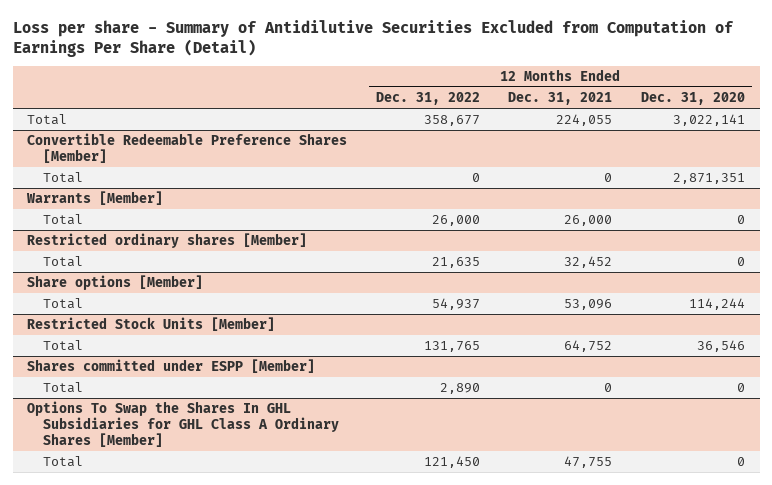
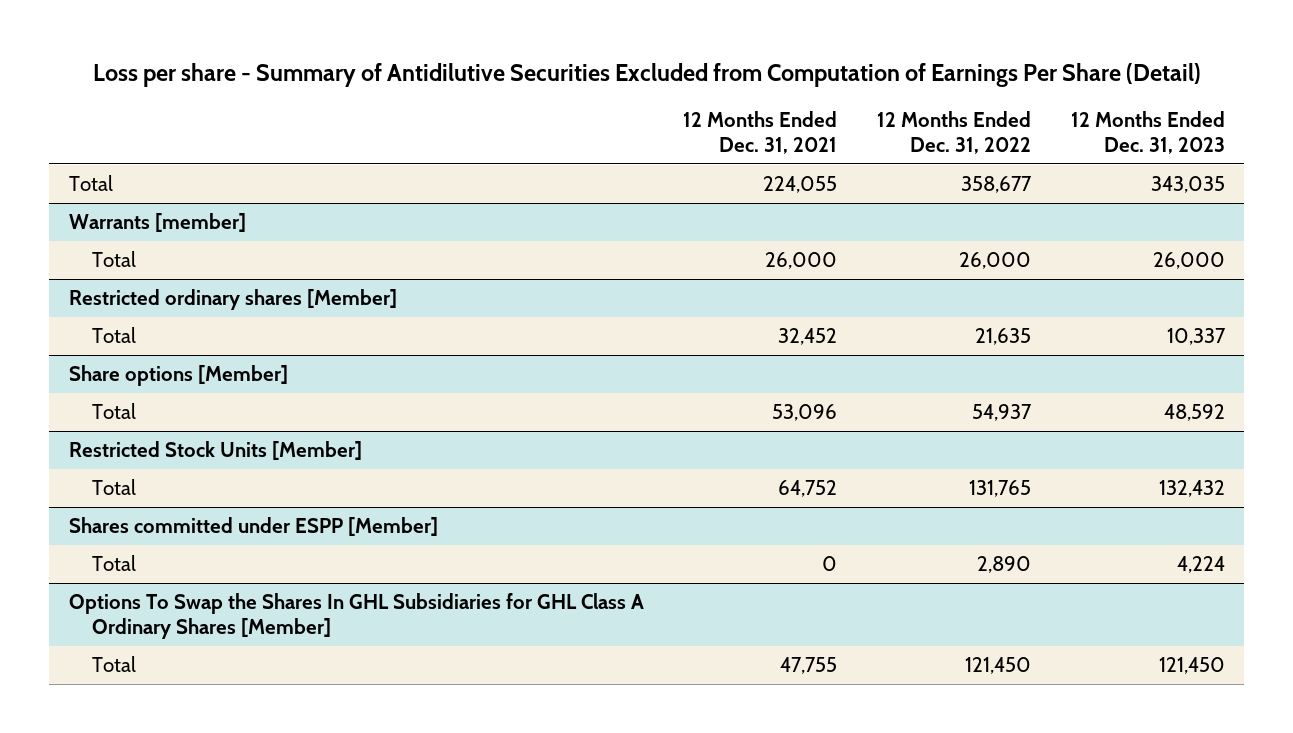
- | 12 Months Ended Dec. 31, 2022 | 12 Months Ended Dec. 31, 2021 | 12 Months Ended Dec. 31, 2020
+ | 12 Months Ended Dec. 31, 2021 | 12 Months Ended Dec. 31, 2022 | 12 Months Ended Dec. 31, 2023
- Convertible Redeemable Preference Shares [Member]
- Total | 0 | 0 | 2,871,351
- Warrants [Member]
+ Warrants [member]

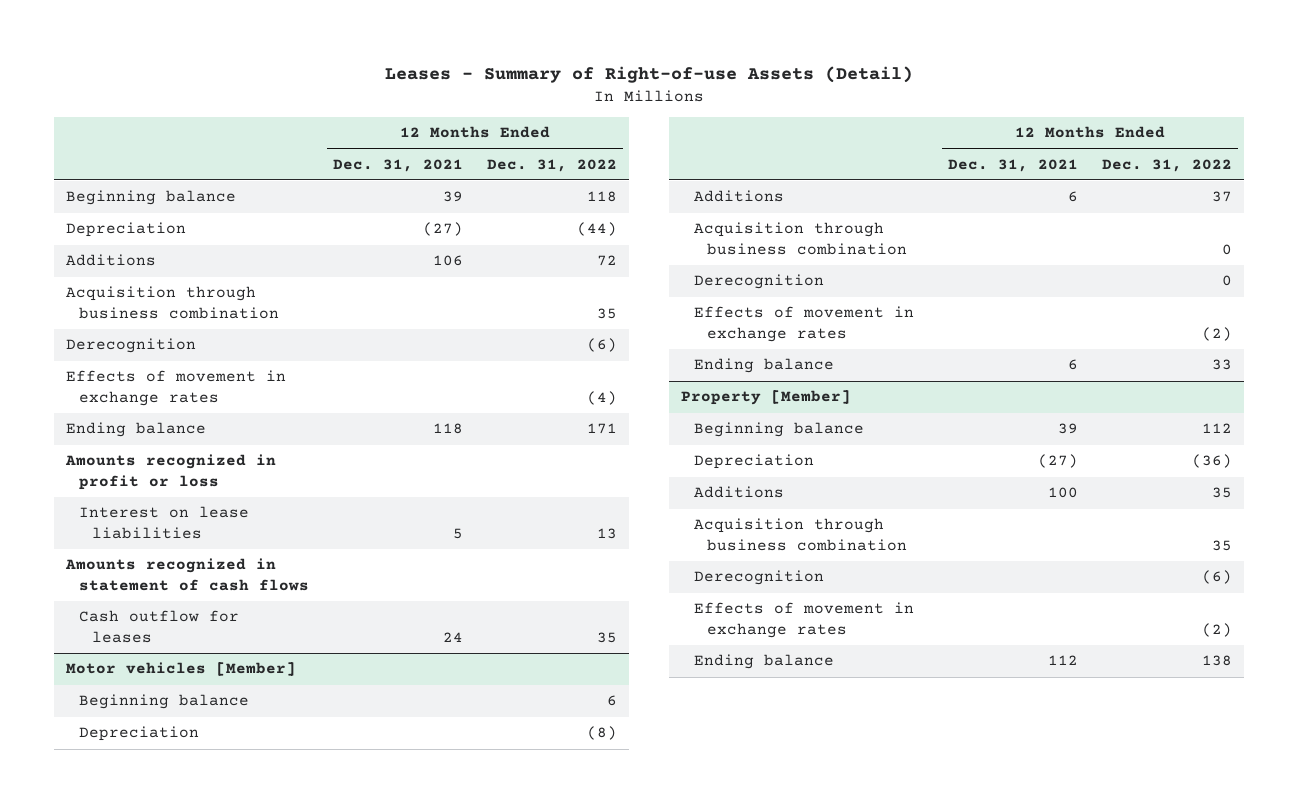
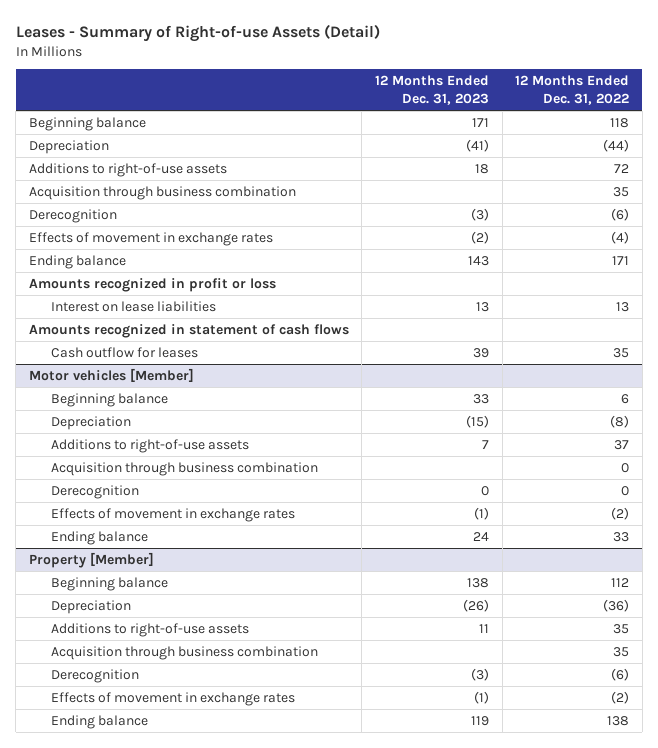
- | 12 Months Ended Dec. 31, 2021 | 12 Months Ended Dec. 31, 2022
+ | 12 Months Ended Dec. 31, 2023 | 12 Months Ended Dec. 31, 2022
- Additions | 106 | 72
+ Additions to right-of-use assets | 18 | 72
@ Motor vehicles [Member]
- Additions | 6 | 37
+ Additions to right-of-use assets | 7 | 37
@ Property [Member]
- Additions | 100 | 35
+ Additions to right-of-use assets | 11 | 35

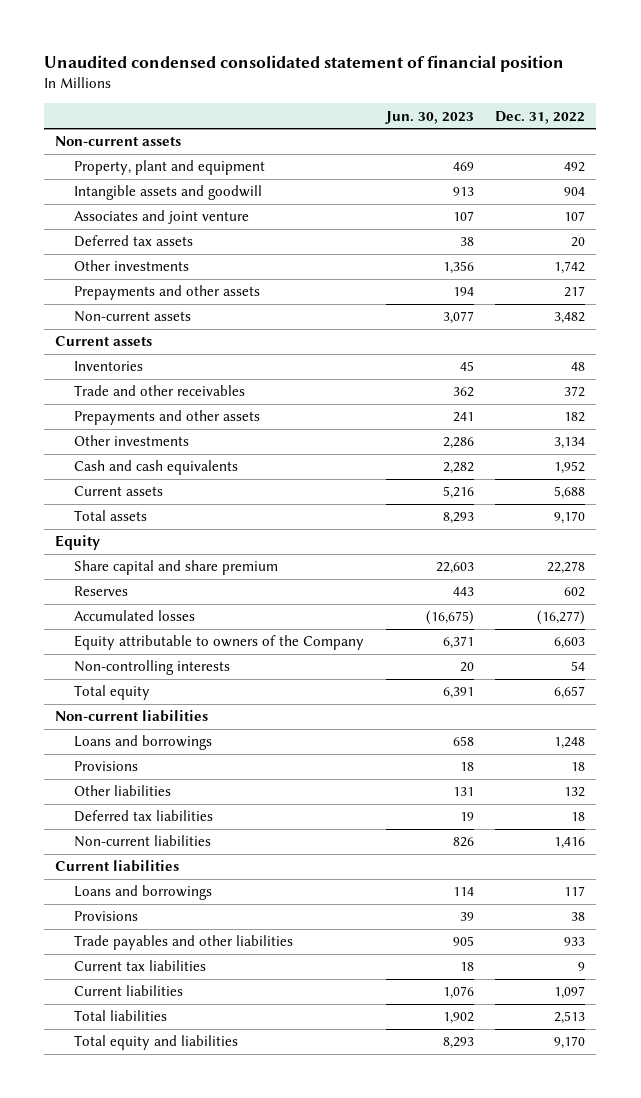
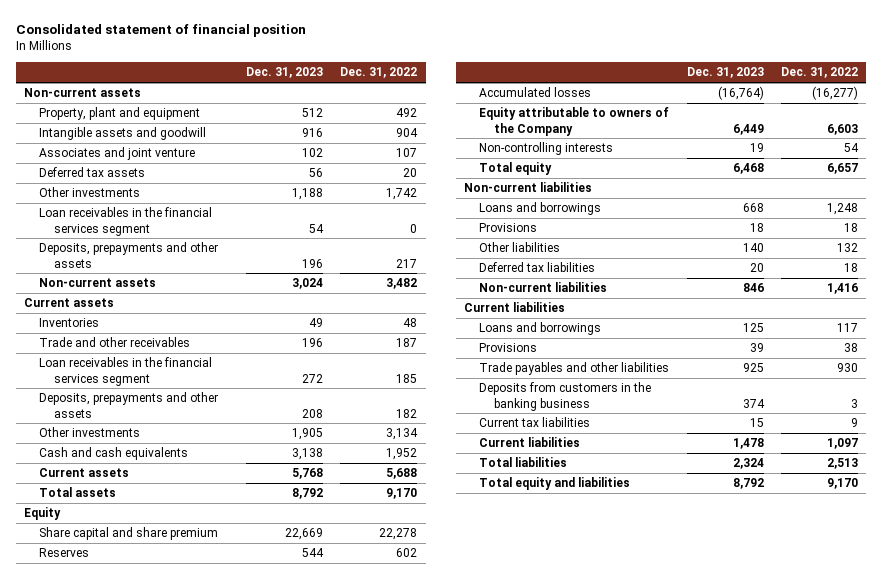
- Unaudited condensed consolidated statement of financial position
+ Consolidated statement of financial position
- | Jun. 30, 2023 | Dec. 31, 2022
+ | Dec. 31, 2023 | Dec. 31, 2022
- Prepayments and other assets | 194 | 217
+ Loan receivables in the financial services segment | 54 | 0
+ Deposits, prepayments and other assets | 196 | 217
- Trade and other receivables | 362 | 372
- Prepayments and other assets | 241 | 182
+ Trade and other receivables | 196 | 187
+ Loan receivables in the financial services segment | 272 | 185
+ Deposits, prepayments and other assets | 208 | 182
- Trade payables and other liabilities | 905 | 933
+ Trade payables and other liabilities | 925 | 930
+ Deposits from customers in the banking business | 374 | 3

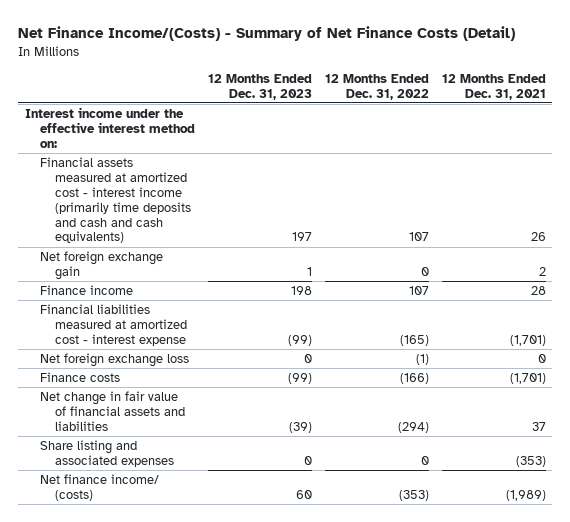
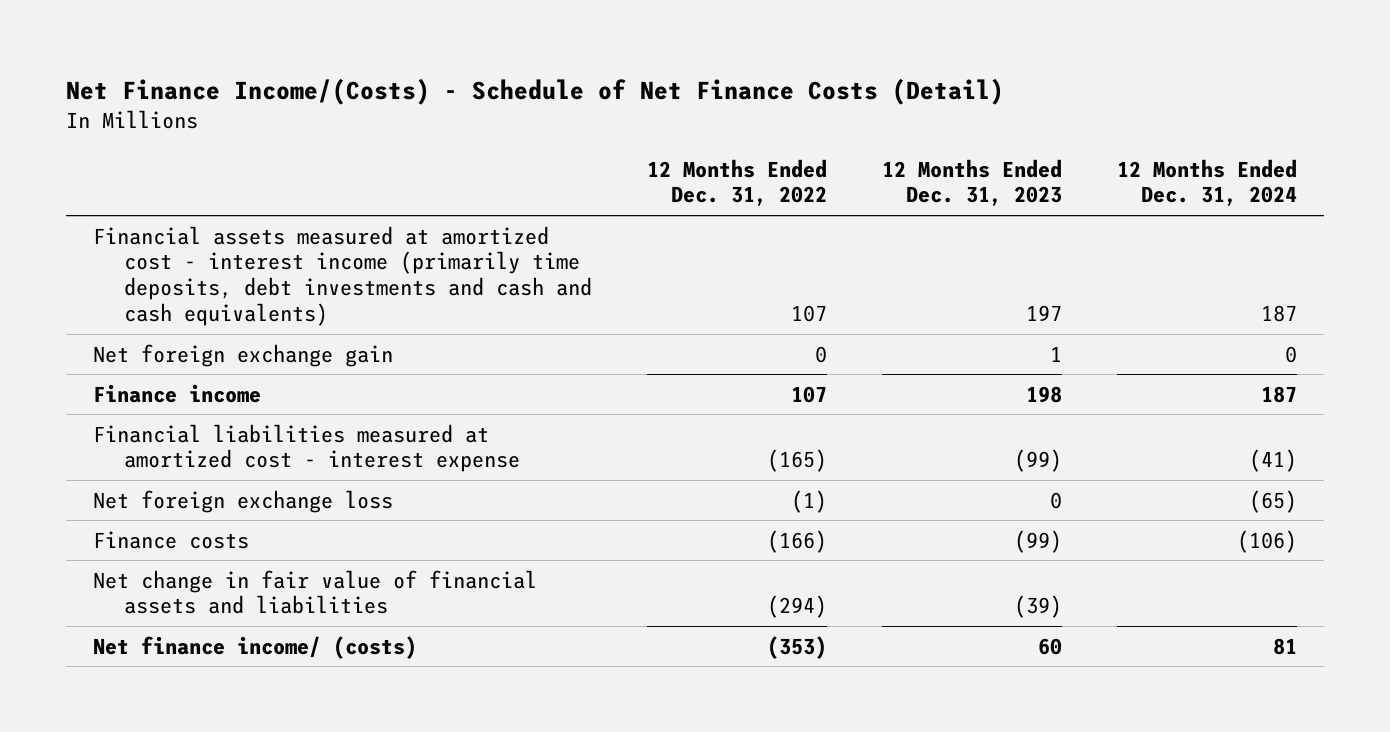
- Net Finance Income/(Costs) - Summary of Net Finance Costs (Detail)
+ Net Finance Income/(Costs) - Schedule of Net Finance Costs (Detail)
- | 12 Months Ended Dec. 31, 2023 | 12 Months Ended Dec. 31, 2022 | 12 Months Ended Dec. 31, 2021
+ | 12 Months Ended Dec. 31, 2022 | 12 Months Ended Dec. 31, 2023 | 12 Months Ended Dec. 31, 2024
- Interest income under the effective interest method on:
- Financial assets measured at amortized cost - interest income (primarily time deposits and cash and cash equivalents) | 197 | 107 | 26
+ Financial assets measured at amortized cost - interest income (primarily time deposits, debt investments and cash and cash equivalents) | 107 | 197 | 187
- Share listing and associated expenses | 0 | 0 | (353)

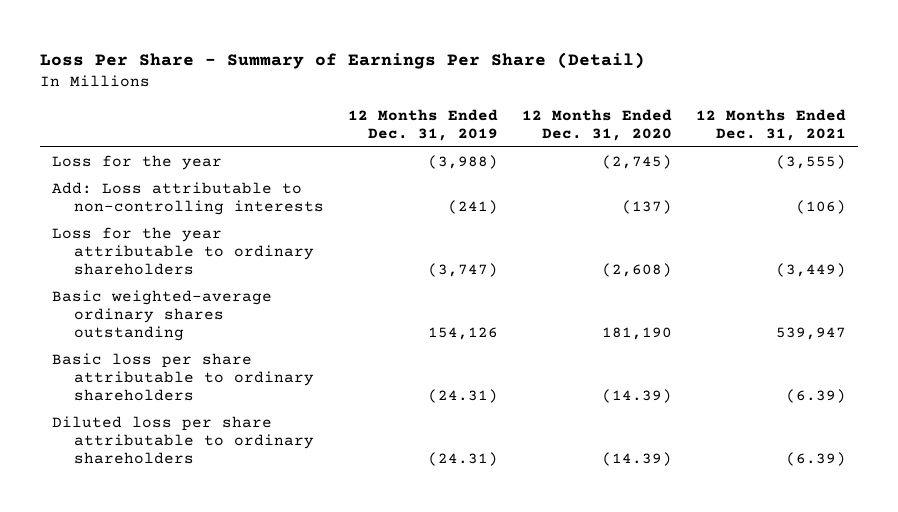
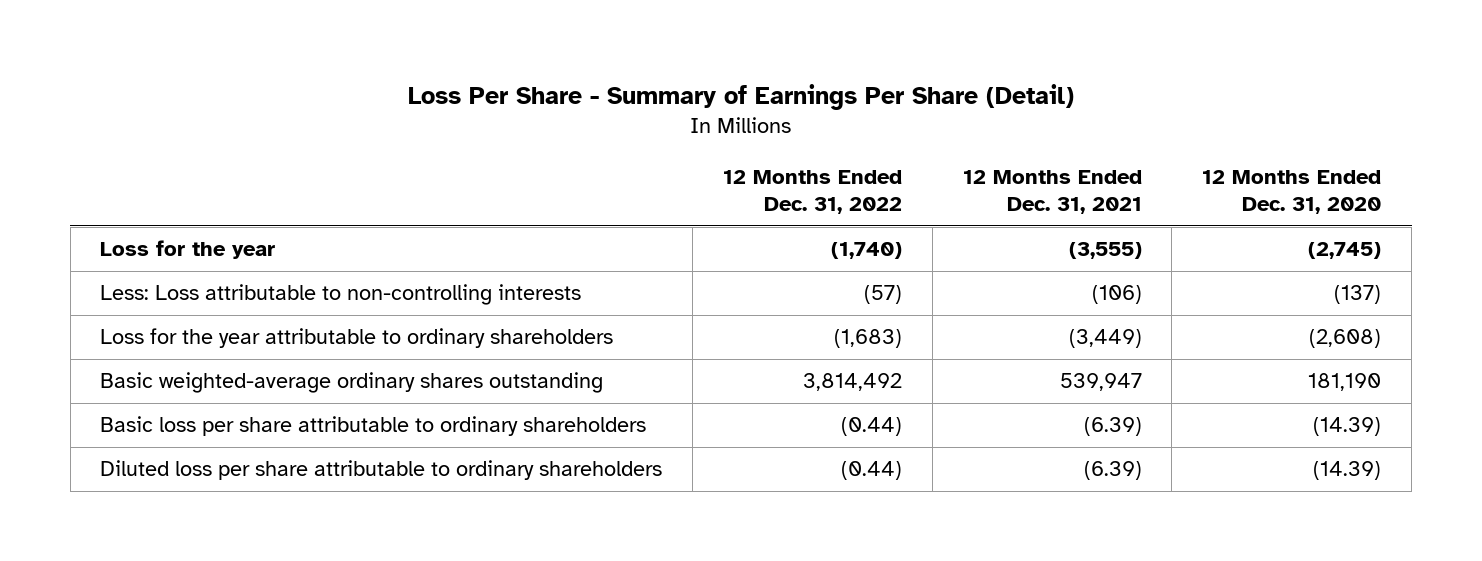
- | 12 Months Ended Dec. 31, 2019 | 12 Months Ended Dec. 31, 2020 | 12 Months Ended Dec. 31, 2021
+ | 12 Months Ended Dec. 31, 2022 | 12 Months Ended Dec. 31, 2021 | 12 Months Ended Dec. 31, 2020
- Add: Loss attributable to non-controlling interests | (241) | (137) | (106)
+ Less: Loss attributable to non-controlling interests | (57) | (106) | (137)

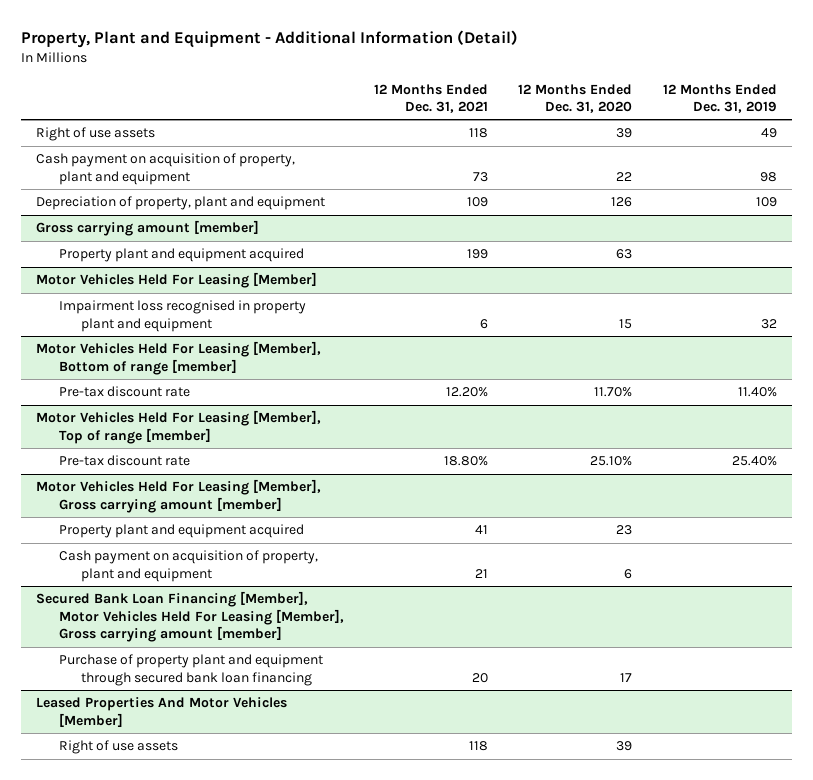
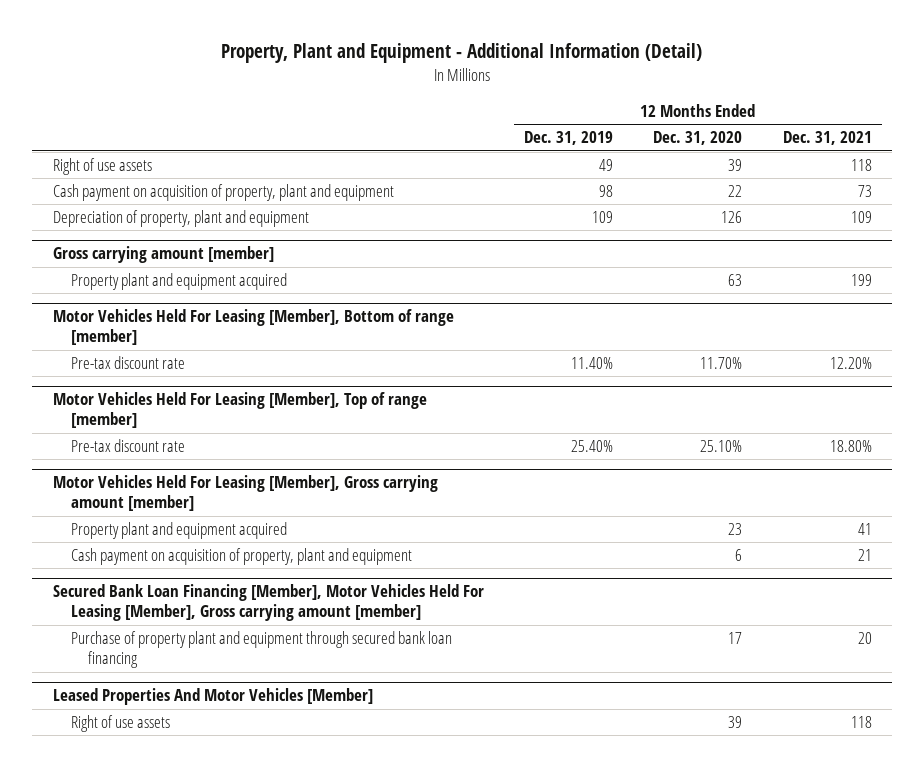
- | 12 Months Ended Dec. 31, 2021 | 12 Months Ended Dec. 31, 2020 | 12 Months Ended Dec. 31, 2019
+ | 12 Months Ended Dec. 31, 2019 | 12 Months Ended Dec. 31, 2020 | 12 Months Ended Dec. 31, 2021
- Motor Vehicles Held For Leasing [Member]
- Impairment loss recognised in property plant and equipment | 6 | 15 | 32

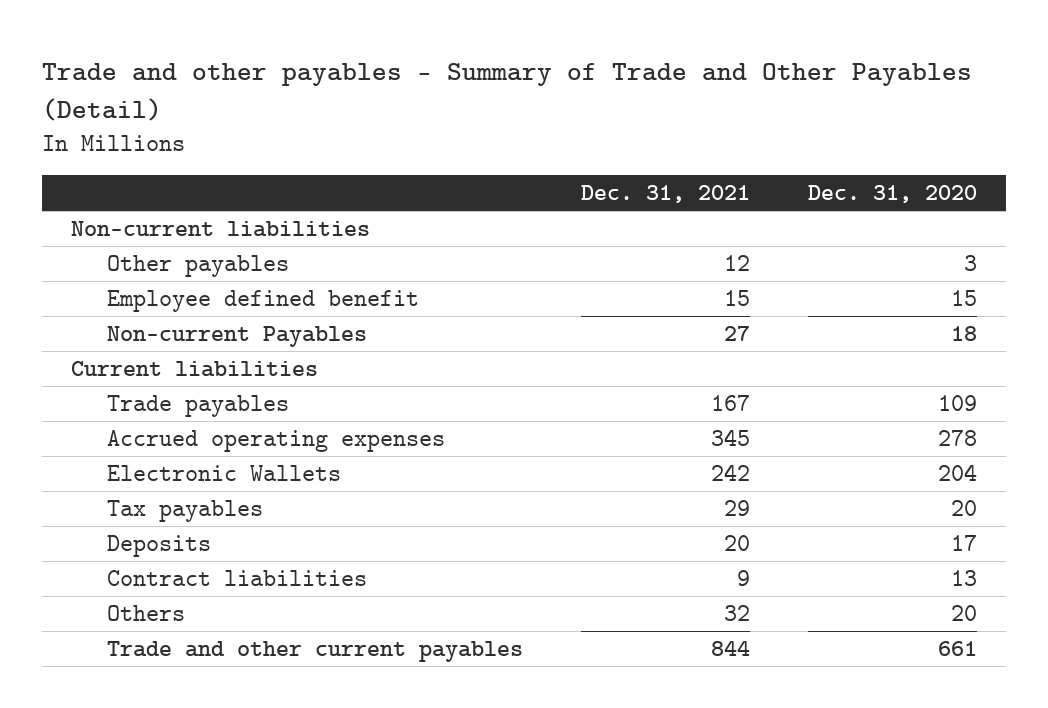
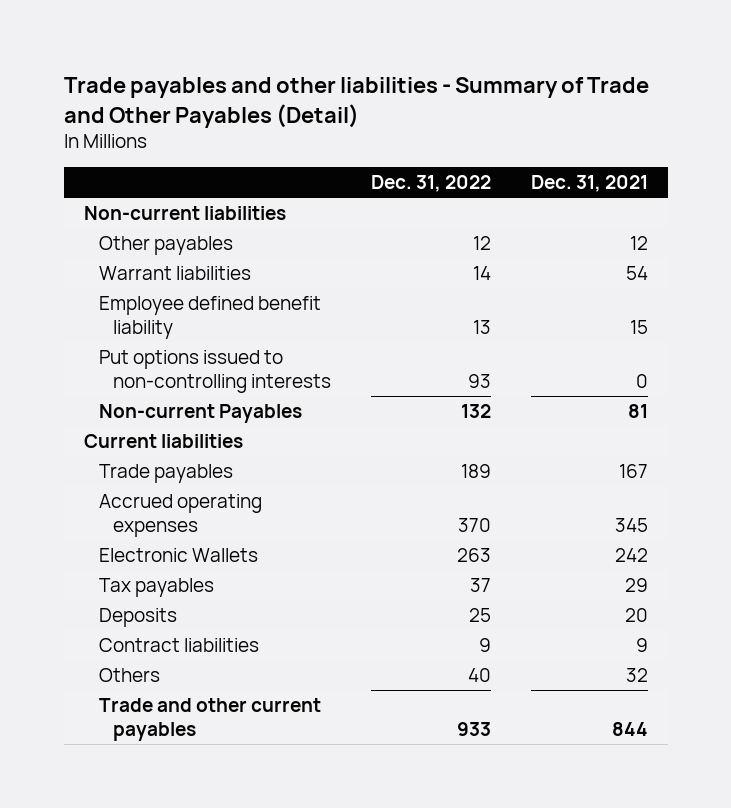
- Trade and other payables - Summary of Trade and Other Payables (Detail)
+ Trade payables and other liabilities - Summary of Trade and Other Payables (Detail)
- | Dec. 31, 2021 | Dec. 31, 2020
+ | Dec. 31, 2022 | Dec. 31, 2021
- Employee defined benefit | 15 | 15
- Non-current Payables | 27 | 18
+ Warrant liabilities | 14 | 54
+ Employee defined benefit liability | 13 | 15
+ Put options issued to non-controlling interests | 93 | 0
+ Non-current Payables | 132 | 81

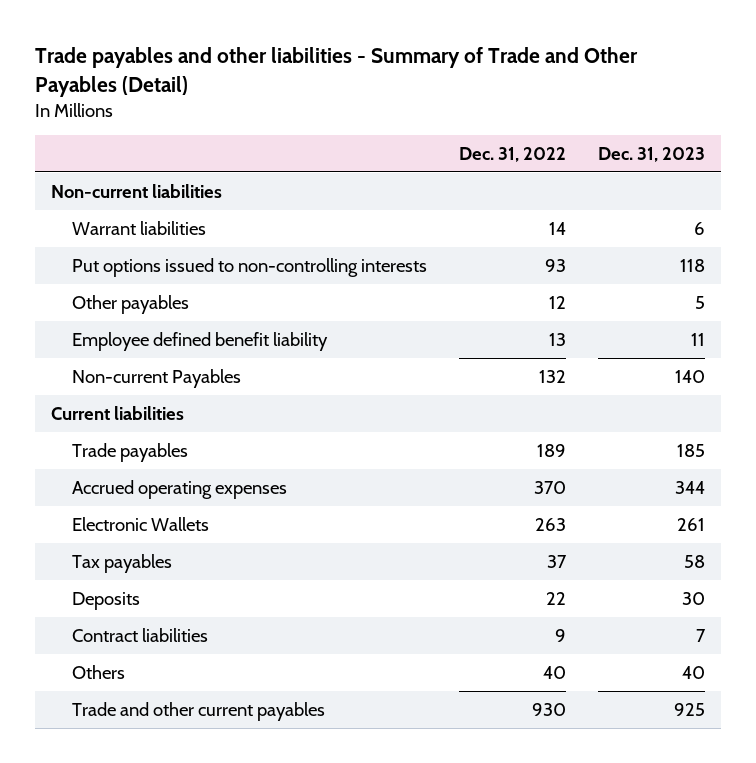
- | Dec. 31, 2022 | Dec. 31, 2021
+ | Dec. 31, 2022 | Dec. 31, 2023
moved down: Other payables | 12 | 5
moved down: Employee defined benefit liability | 13 | 11
- Deposits | 25 | 20
+ Deposits | 22 | 30
- Trade and other current payables | 933 | 844
+ Trade and other current payables | 930 | 925

